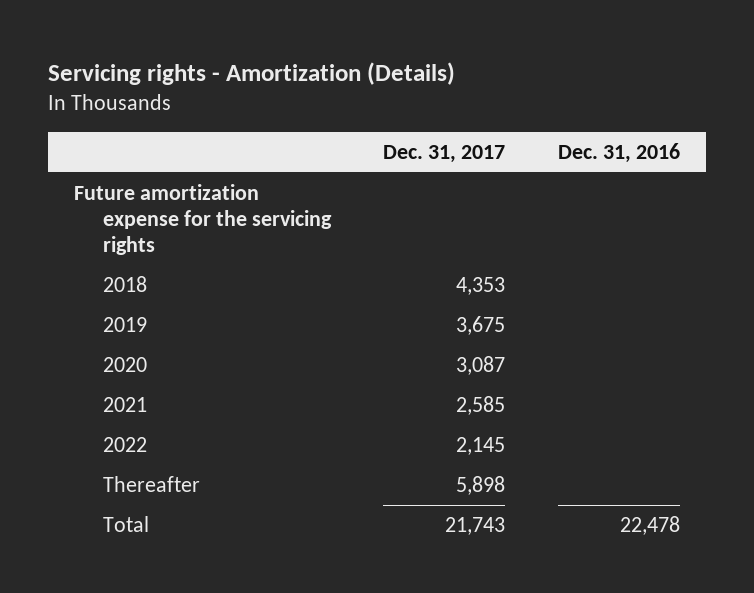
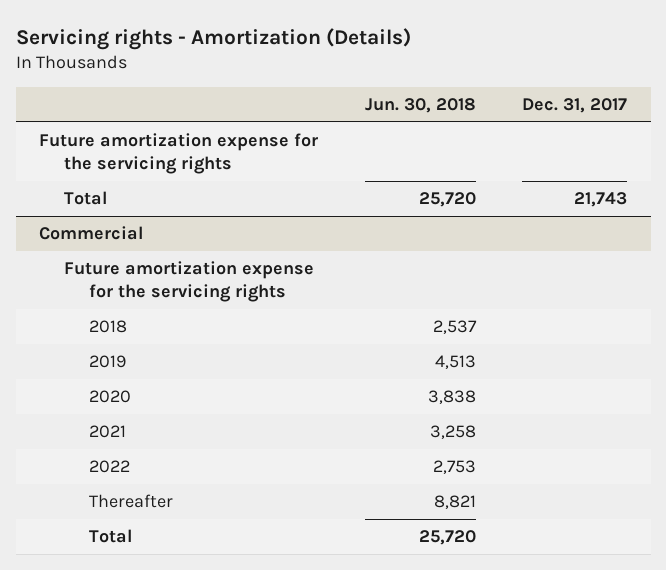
- | Dec. 31, 2017 | Dec. 31, 2016
+ | Jun. 30, 2018 | Dec. 31, 2017
- 2018 | 4,353 |
- 2019 | 3,675 |
- 2020 | 3,087 |
- 2021 | 2,585 |
- 2022 | 2,145 |
- Thereafter | 5,898 |
+ Commercial
+ Future amortization expense for the servicing rights
+ 2018 | 2,537 |
+ 2019 | 4,513 |
+ 2020 | 3,838 |
+ 2021 | 3,258 |
+ 2022 | 2,753 |
+ Thereafter | 8,821 |
+ Total | 25,720 |

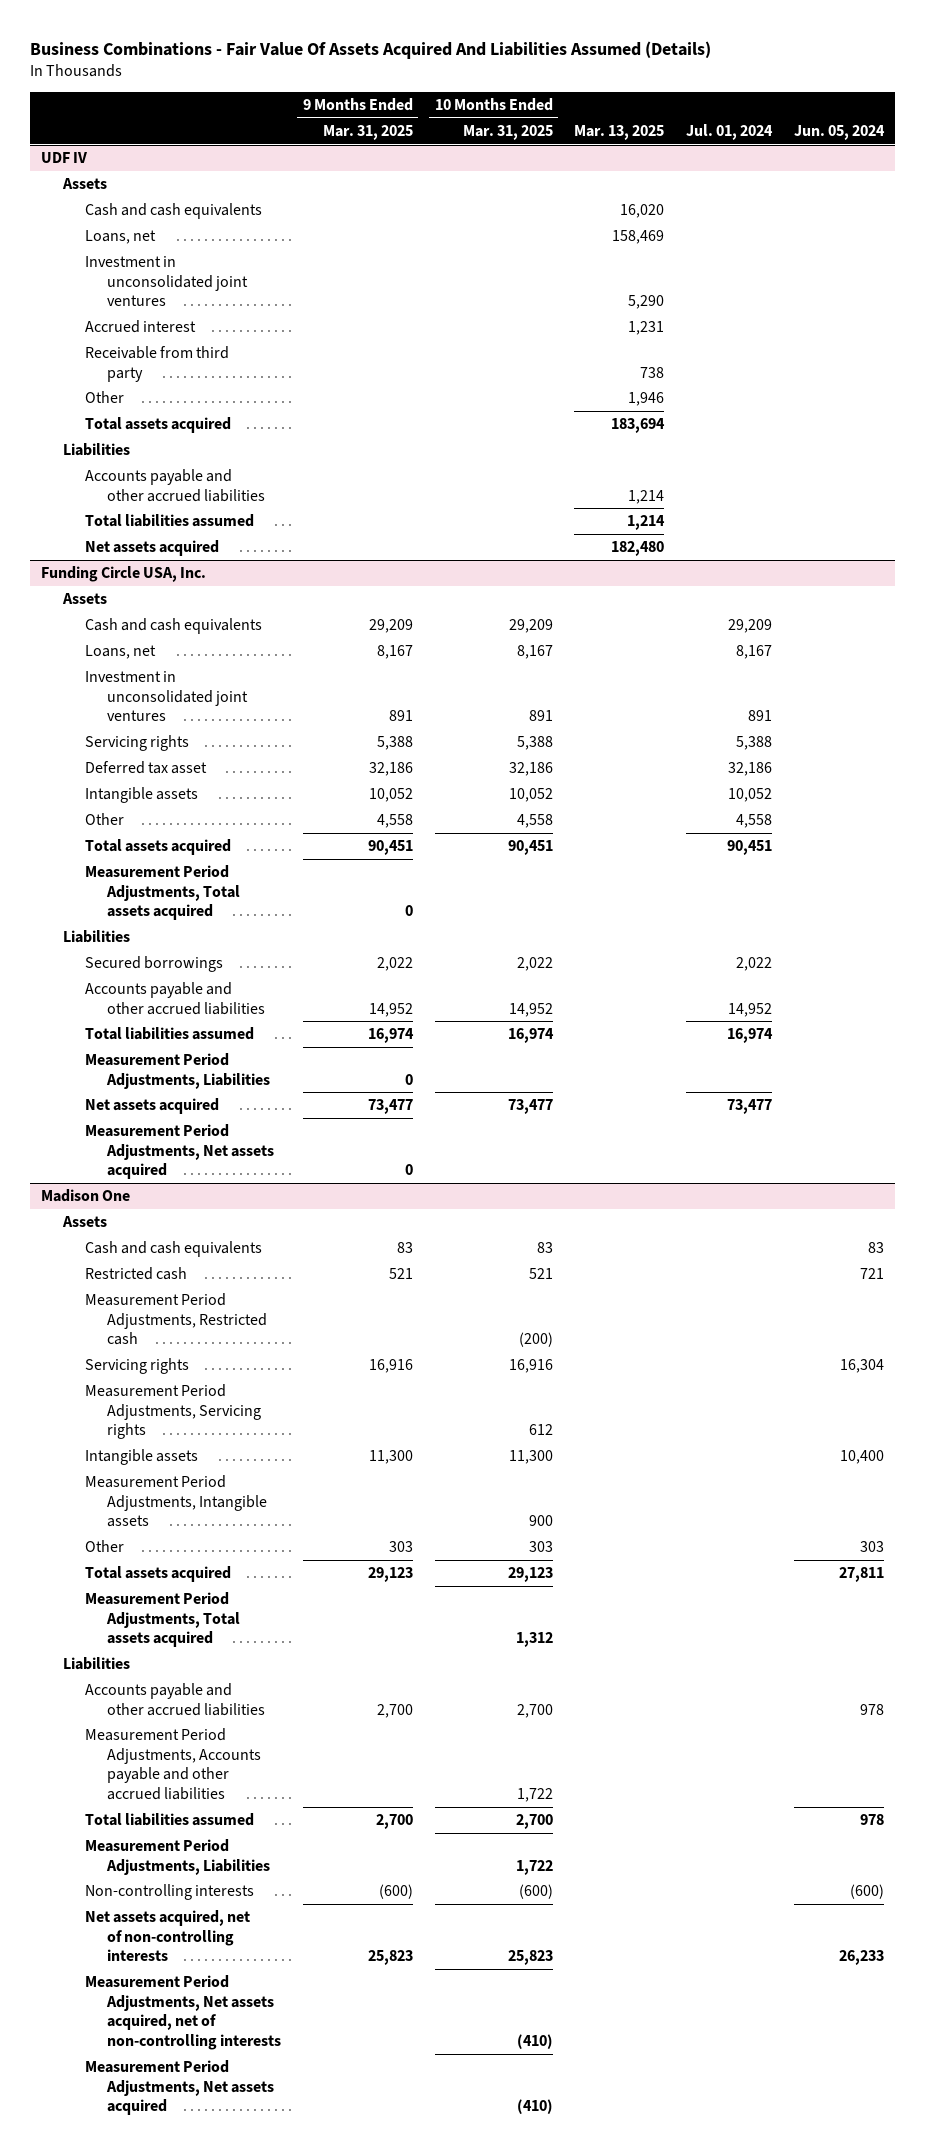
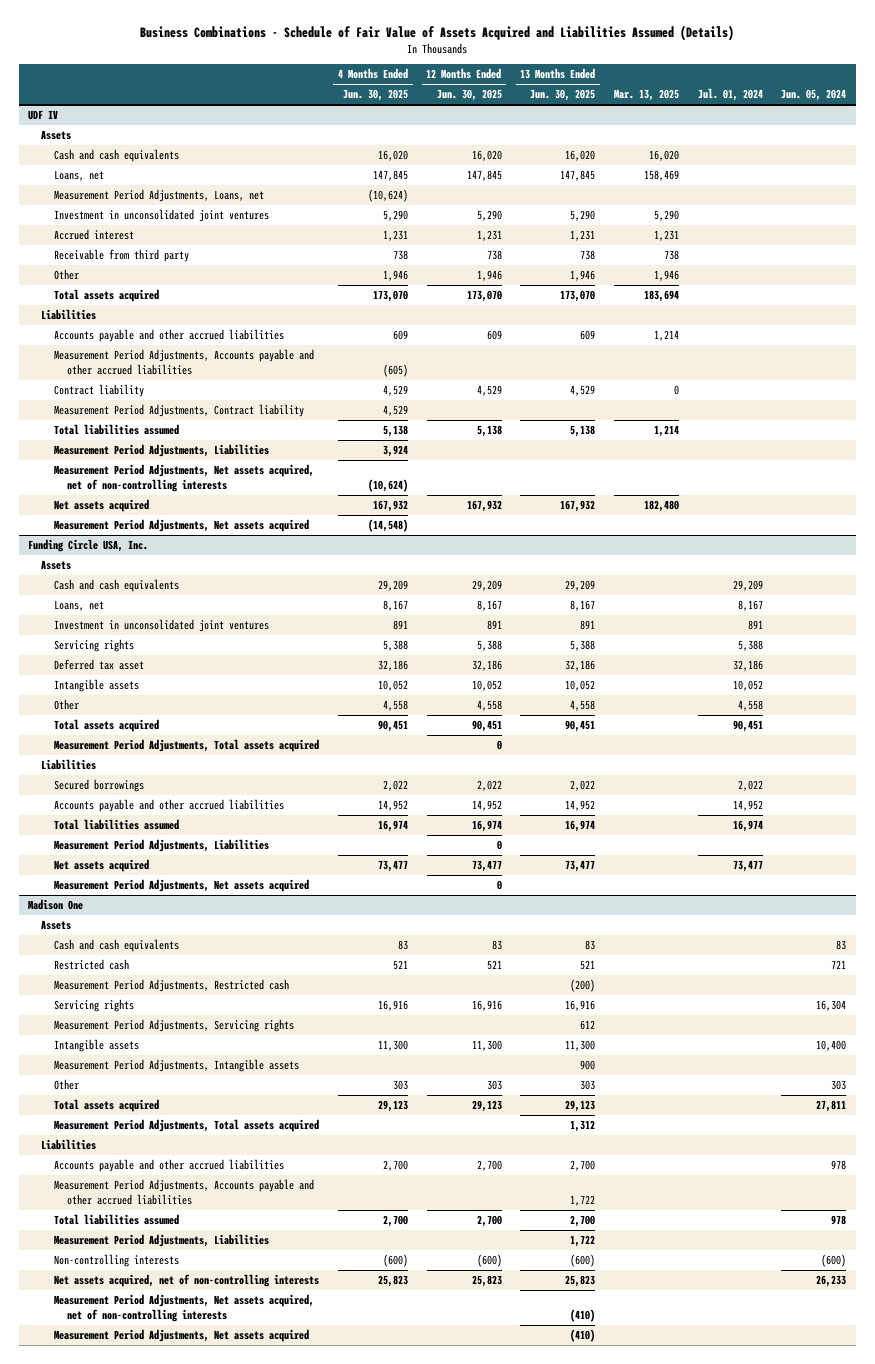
- Business Combinations - Fair Value Of Assets Acquired And Liabilities Assumed (Details)
+ Business Combinations - Schedule of Fair Value of Assets Acquired and Liabilities Assumed (Details)
- | 9 Months Ended Mar. 31, 2025 | 10 Months Ended Mar. 31, 2025 | Mar. 13, 2025 | Jul. 01, 2024 | Jun. 05, 2024
+ | 4 Months Ended Jun. 30, 2025 | 12 Months Ended Jun. 30, 2025 | 13 Months Ended Jun. 30, 2025 | Mar. 13, 2025 | Jul. 01, 2024 | Jun. 05, 2024
@ UDF IV
+ Measurement Period Adjustments, Loans, net | (10,624) | | | | |
+ Measurement Period Adjustments, Accounts payable and other accrued liabilities | (605) | | | | |
+ Contract liability | 4,529 | 4,529 | 4,529 | 0 | |
+ Measurement Period Adjustments, Contract liability | 4,529 | | | | |
+ Measurement Period Adjustments, Liabilities | 3,924 | | | | |
+ Measurement Period Adjustments, Net assets acquired, net of non-controlling interests | (10,624) | | | | |
+ Measurement Period Adjustments, Net assets acquired | (14,548) | | | | |

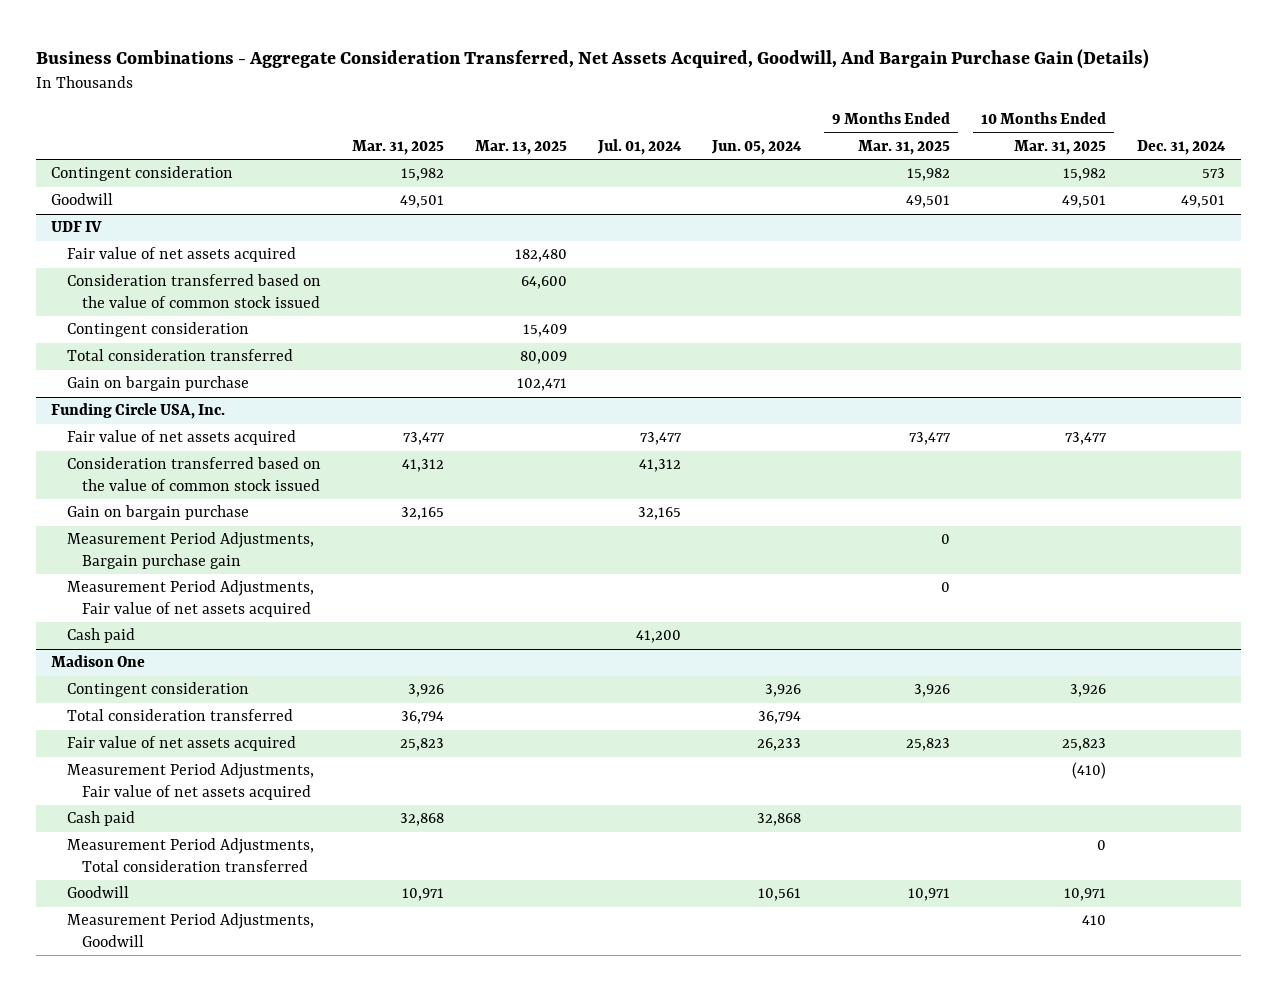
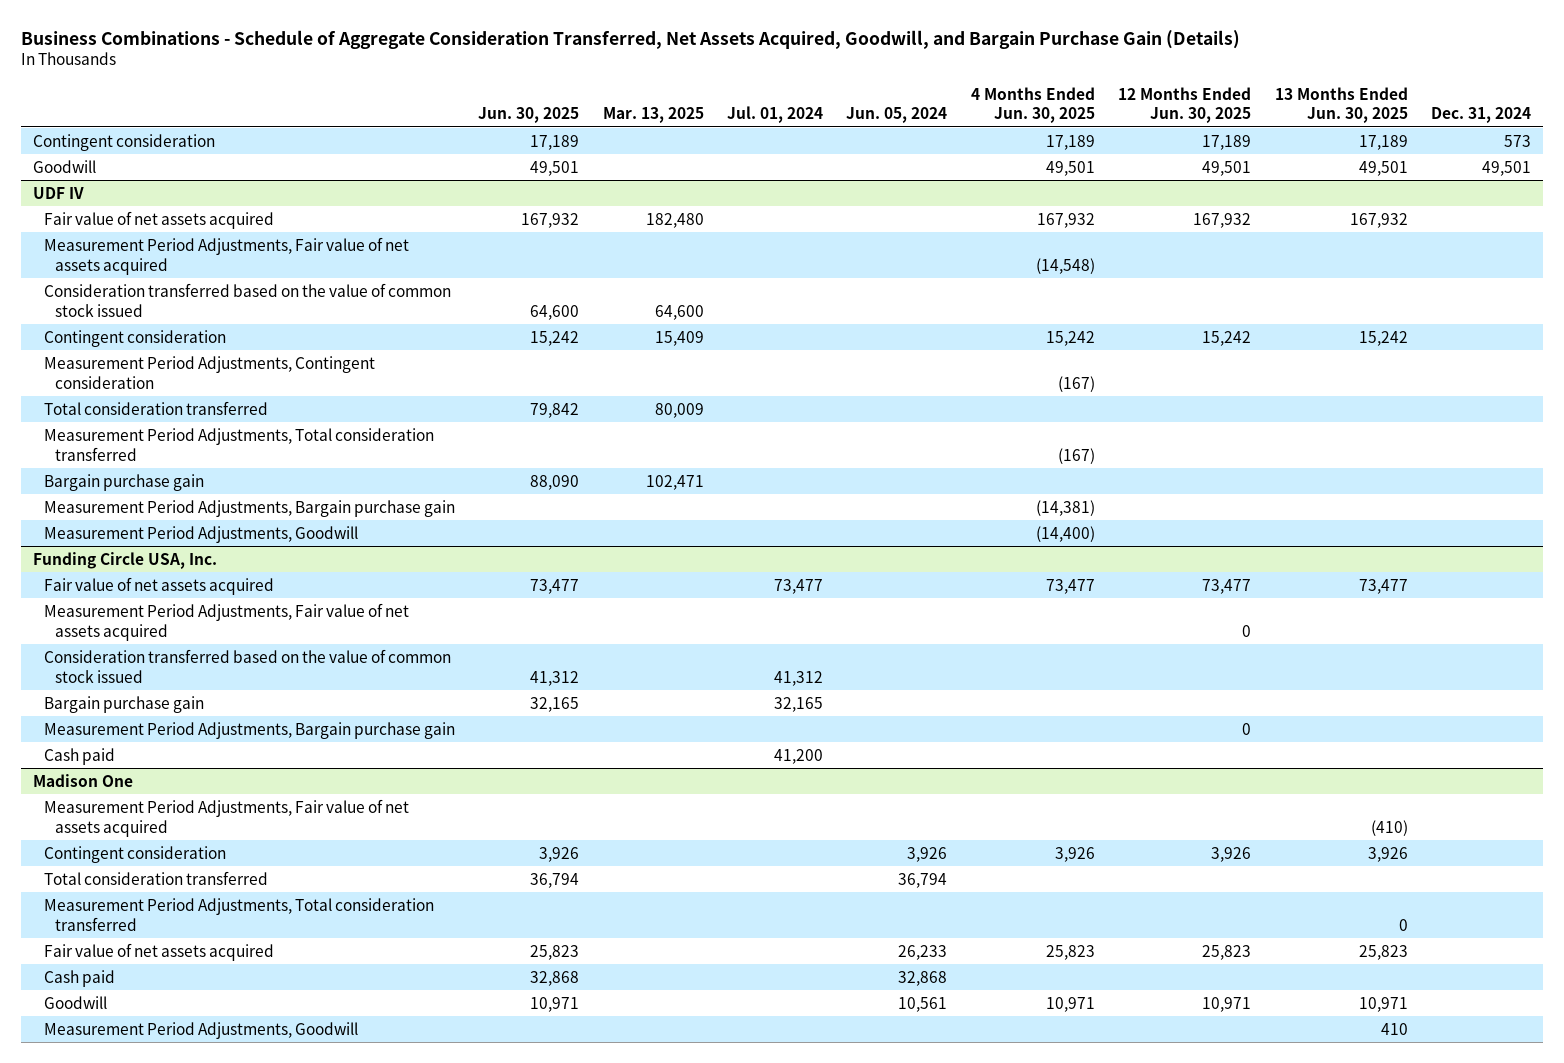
- Business Combinations - Aggregate Consideration Transferred, Net Assets Acquired, Goodwill, And Bargain Purchase Gain (Details)
+ Business Combinations - Schedule of Aggregate Consideration Transferred, Net Assets Acquired, Goodwill, and Bargain Purchase Gain (Details)
- | Mar. 31, 2025 | Mar. 13, 2025 | Jul. 01, 2024 | Jun. 05, 2024 | 9 Months Ended Mar. 31, 2025 | 10 Months Ended Mar. 31, 2025 | Dec. 31, 2024
+ | Jun. 30, 2025 | Mar. 13, 2025 | Jul. 01, 2024 | Jun. 05, 2024 | 4 Months Ended Jun. 30, 2025 | 12 Months Ended Jun. 30, 2025 | 13 Months Ended Jun. 30, 2025 | Dec. 31, 2024
@ UDF IV
+ Measurement Period Adjustments, Fair value of net assets acquired | | | | | (14,548) | | |
+ Measurement Period Adjustments, Contingent consideration | | | | | (167) | | |
- Gain on bargain purchase | | 102,471 | | | | |
+ Measurement Period Adjustments, Total consideration transferred | | | | | (167) | | |
+ Bargain purchase gain | 88,090 | 102,471 | | | | | |
+ Measurement Period Adjustments, Bargain purchase gain | | | | | (14,381) | | |
+ Measurement Period Adjustments, Goodwill | | | | | (14,400) | | |
@ Funding Circle USA, Inc.
moved up: Measurement Period Adjustments, Fair value of net assets acquired | | | | | | 0 | |
- Gain on bargain purchase | 32,165 | | 32,165 | | | |
+ Bargain purchase gain | 32,165 | | 32,165 | | | | |
@ Madison One
moved up: Measurement Period Adjustments, Fair value of net assets acquired | | | | | | | (410) |
moved up: Measurement Period Adjustments, Total consideration transferred | | | | | | | 0 |

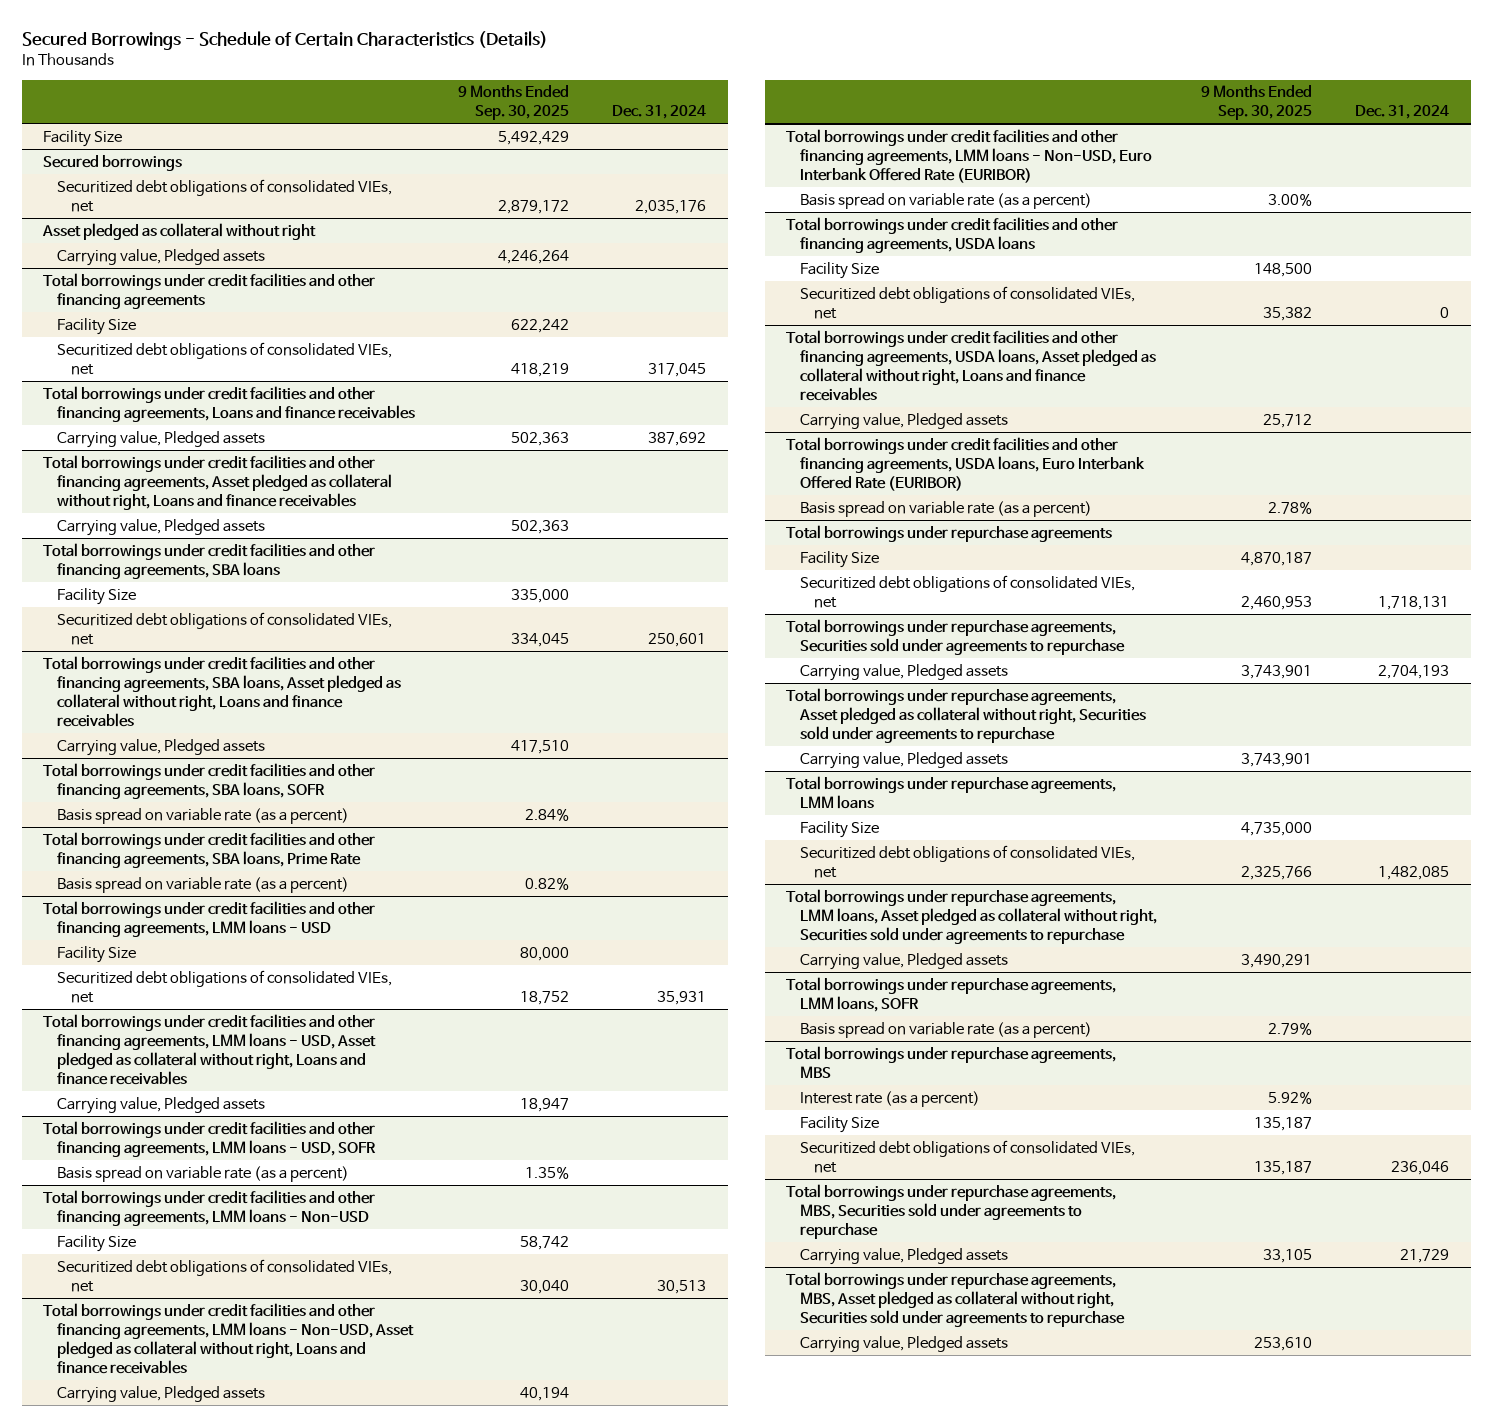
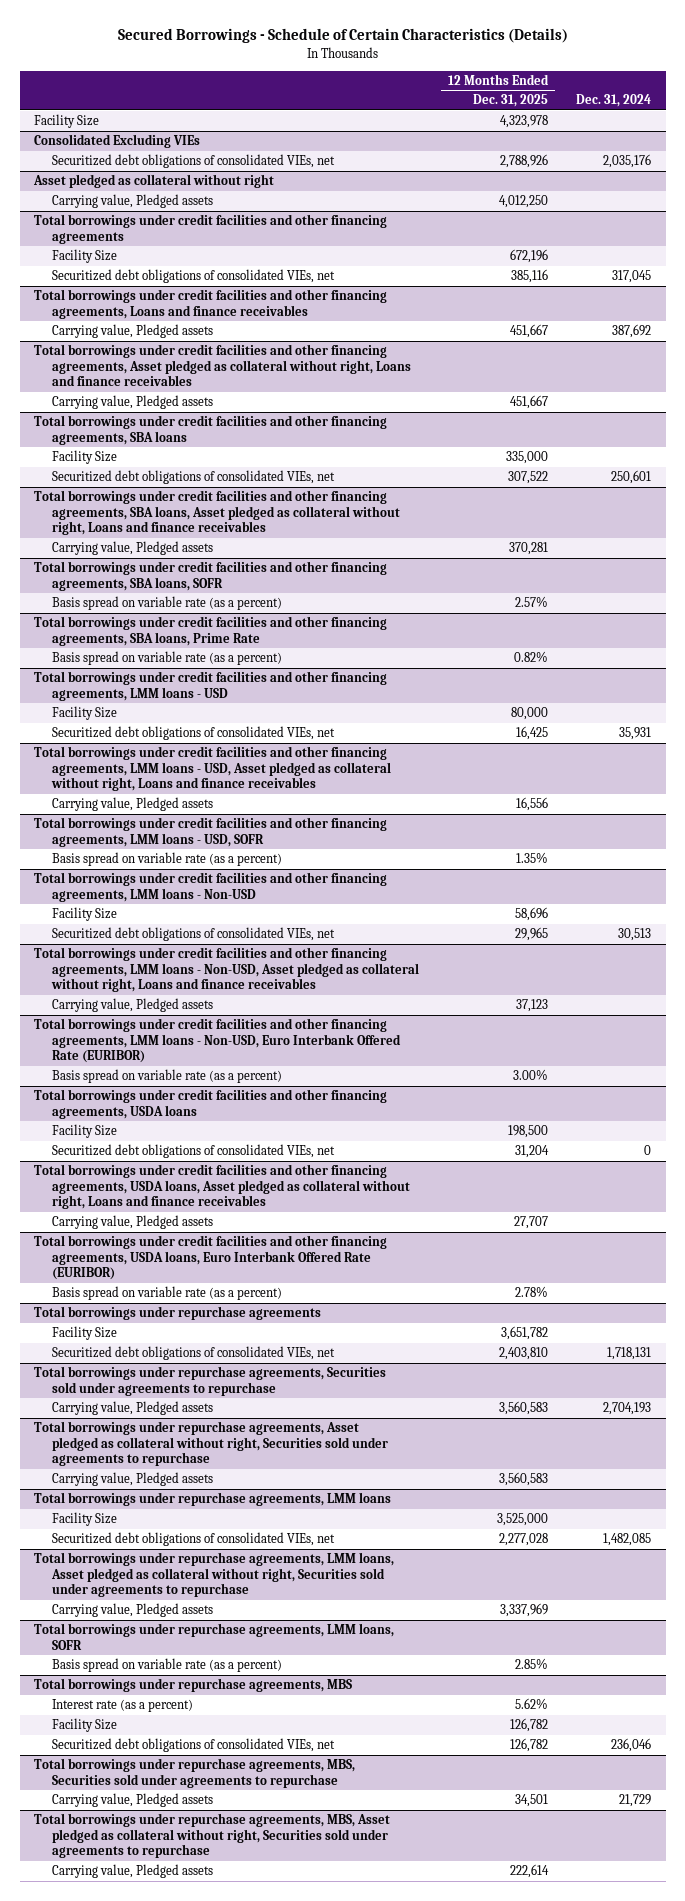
- | 9 Months Ended Sep. 30, 2025 | Dec. 31, 2024
+ | 12 Months Ended Dec. 31, 2025 | Dec. 31, 2024
- Secured borrowings
+ Consolidated Excluding VIEs

